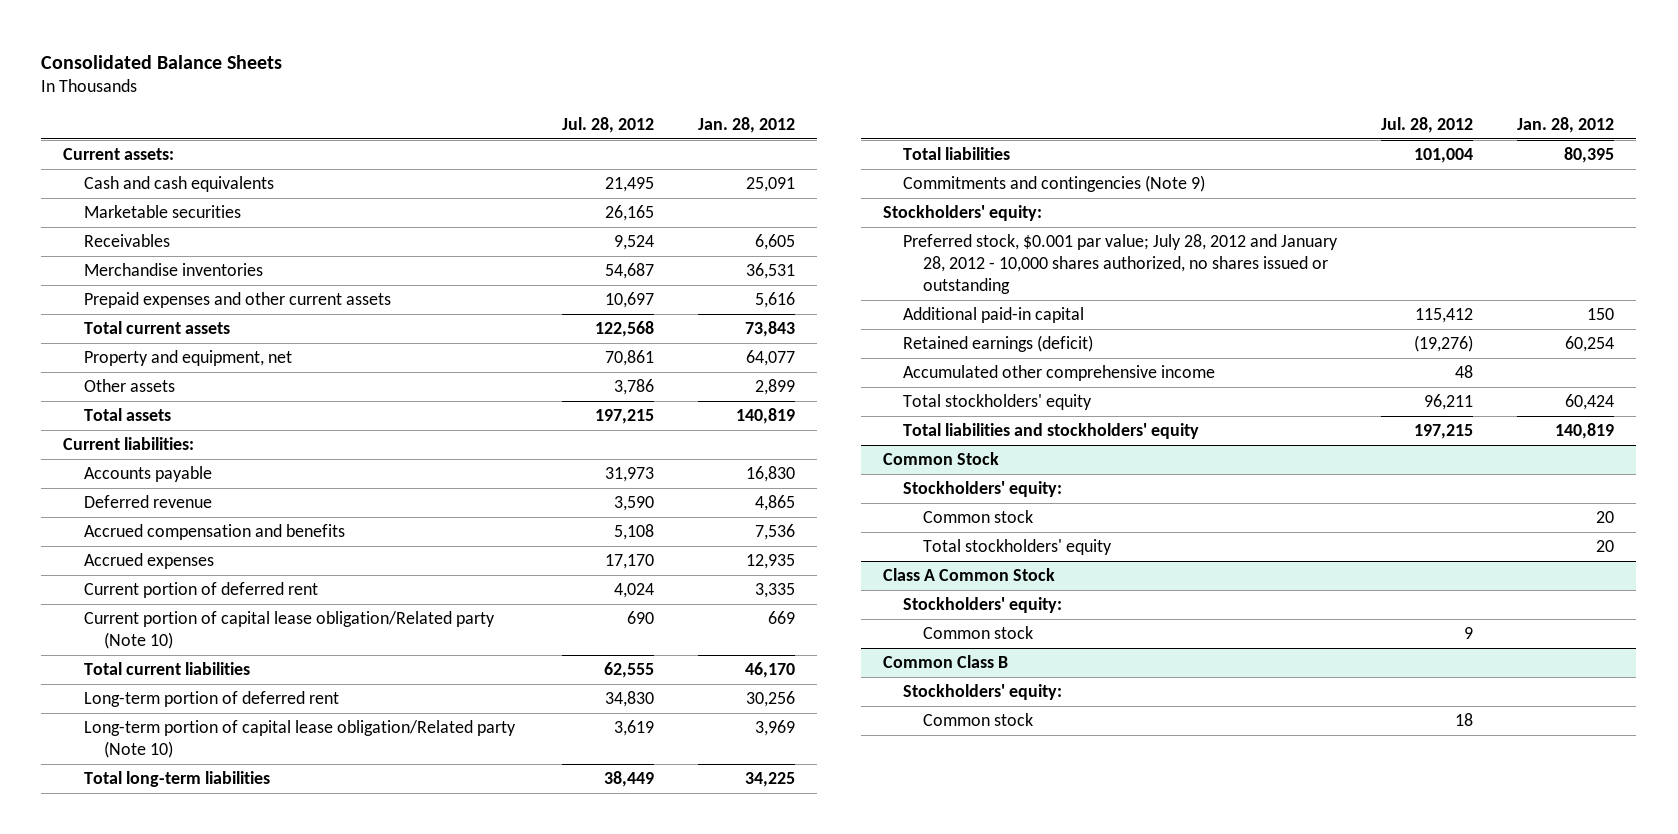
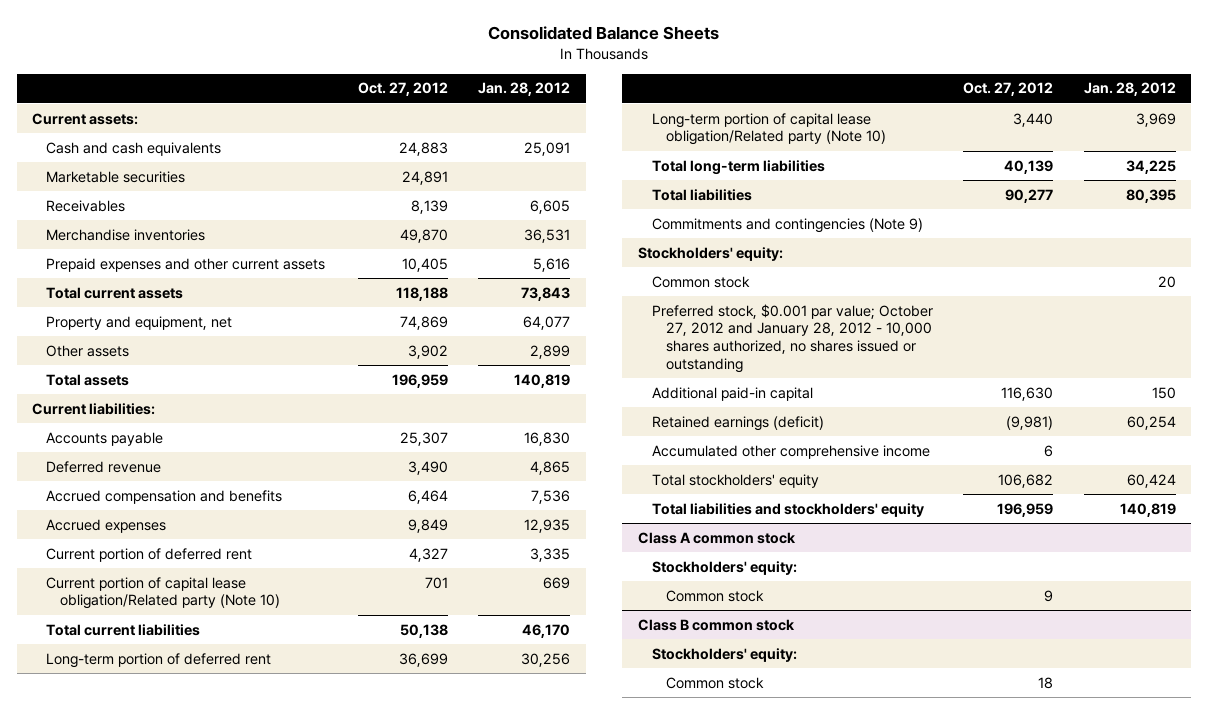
- | Jul. 28, 2012 | Jan. 28, 2012
+ | Oct. 27, 2012 | Jan. 28, 2012
- Preferred stock, $0.001 par value; July 28, 2012 and January 28, 2012 - 10,000 shares authorized, no shares issued or outstanding
+ Common stock | | 20
+ Preferred stock, $0.001 par value; October 27, 2012 and January 28, 2012 - 10,000 shares authorized, no shares issued or outstanding
- Common Stock
- Stockholders' equity:
- Common stock | | 20
- Total stockholders' equity | | 20
- Class A Common Stock
+ Class A common stock
- Common Class B
+ Class B common stock

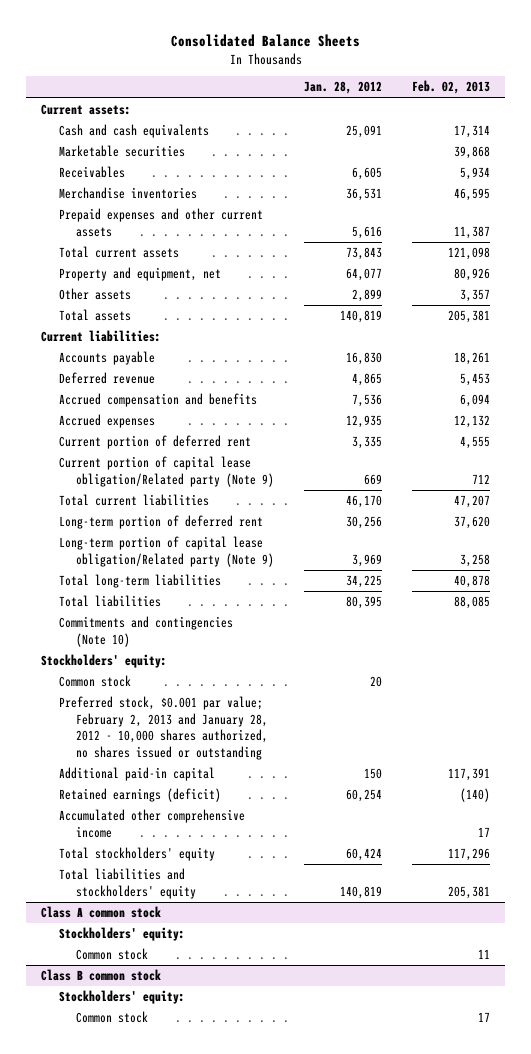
- | Oct. 27, 2012 | Jan. 28, 2012
+ | Jan. 28, 2012 | Feb. 02, 2013
- Current portion of capital lease obligation/Related party (Note 10) | 701 | 669
+ Current portion of capital lease obligation/Related party (Note 9) | 669 | 712
- Long-term portion of capital lease obligation/Related party (Note 10) | 3,440 | 3,969
+ Long-term portion of capital lease obligation/Related party (Note 9) | 3,969 | 3,258
- Commitments and contingencies (Note 9)
+ Commitments and contingencies (Note 10)
- Preferred stock, $0.001 par value; October 27, 2012 and January 28, 2012 - 10,000 shares authorized, no shares issued or outstanding
+ Preferred stock, $0.001 par value; February 2, 2013 and January 28, 2012 - 10,000 shares authorized, no shares issued or outstanding

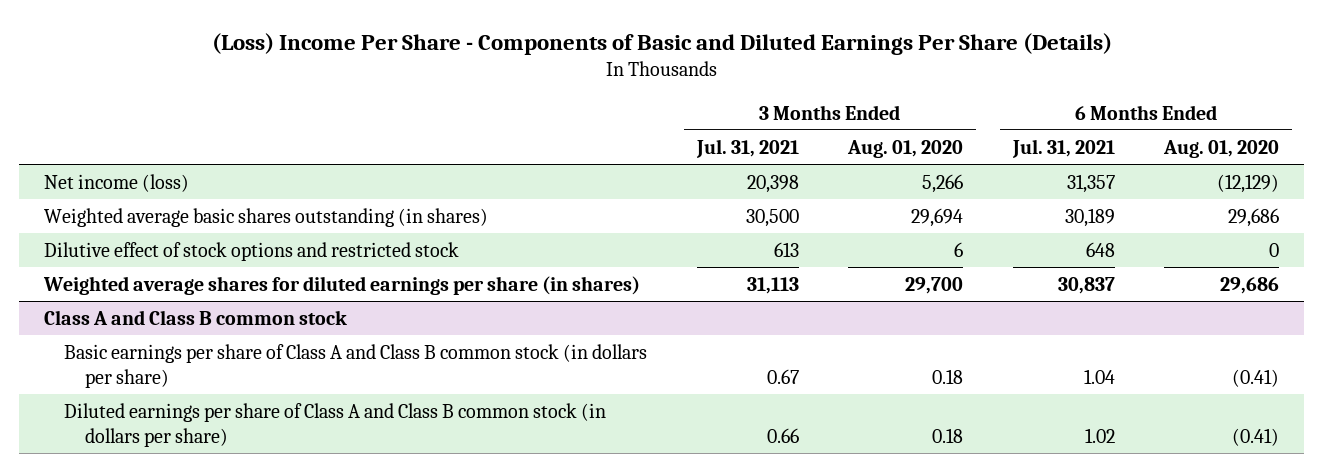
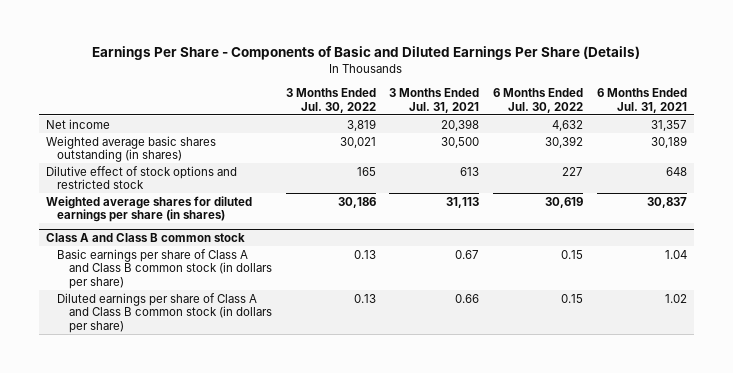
- (Loss) Income Per Share - Components of Basic and Diluted Earnings Per Share (Details)
+ Earnings Per Share - Components of Basic and Diluted Earnings Per Share (Details)
- | 3 Months Ended Jul. 31, 2021 | 3 Months Ended Aug. 01, 2020 | 6 Months Ended Jul. 31, 2021 | 6 Months Ended Aug. 01, 2020
+ | 3 Months Ended Jul. 30, 2022 | 3 Months Ended Jul. 31, 2021 | 6 Months Ended Jul. 30, 2022 | 6 Months Ended Jul. 31, 2021
- Net income (loss) | 20,398 | 5,266 | 31,357 | (12,129)
+ Net income | 3,819 | 20,398 | 4,632 | 31,357

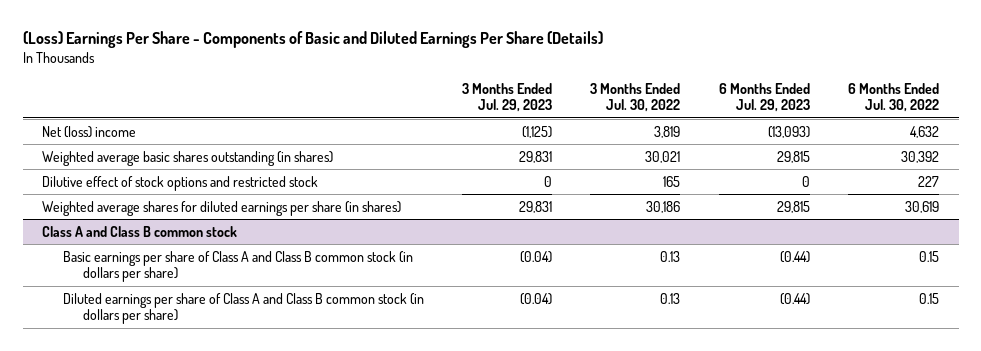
- Earnings Per Share - Components of Basic and Diluted Earnings Per Share (Details)
+ (Loss) Earnings Per Share - Components of Basic and Diluted Earnings Per Share (Details)
- | 3 Months Ended Jul. 30, 2022 | 3 Months Ended Jul. 31, 2021 | 6 Months Ended Jul. 30, 2022 | 6 Months Ended Jul. 31, 2021
+ | 3 Months Ended Jul. 29, 2023 | 3 Months Ended Jul. 30, 2022 | 6 Months Ended Jul. 29, 2023 | 6 Months Ended Jul. 30, 2022
- Net income | 3,819 | 20,398 | 4,632 | 31,357
+ Net (loss) income | (1,125) | 3,819 | (13,093) | 4,632

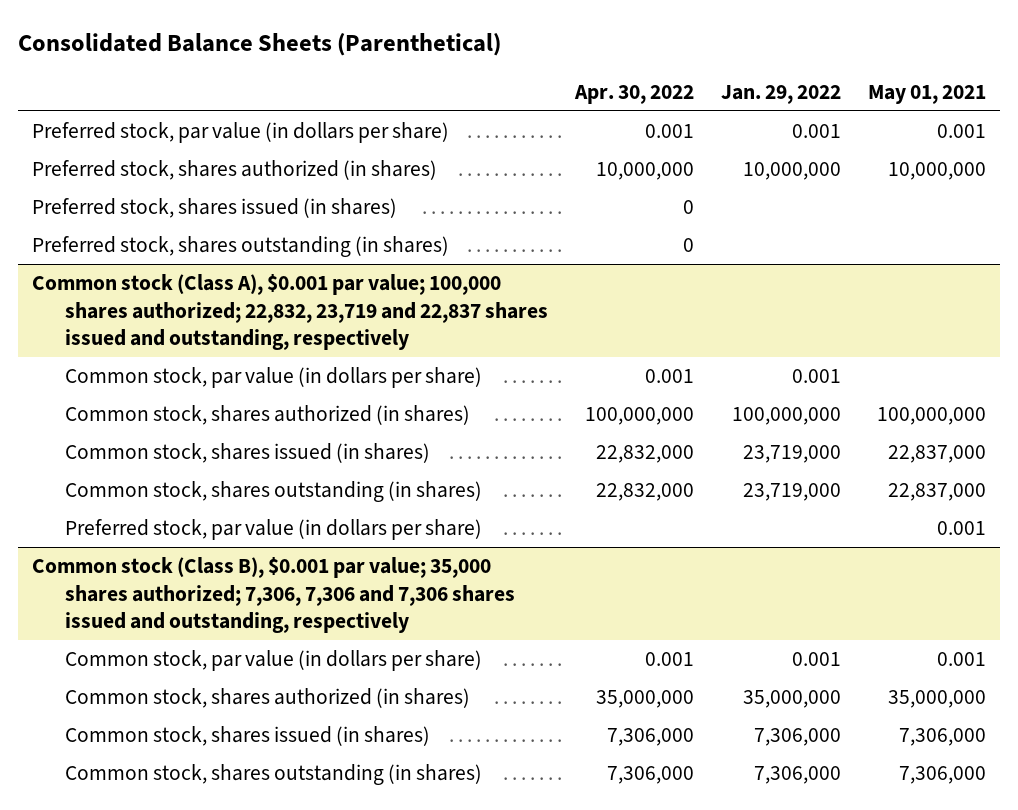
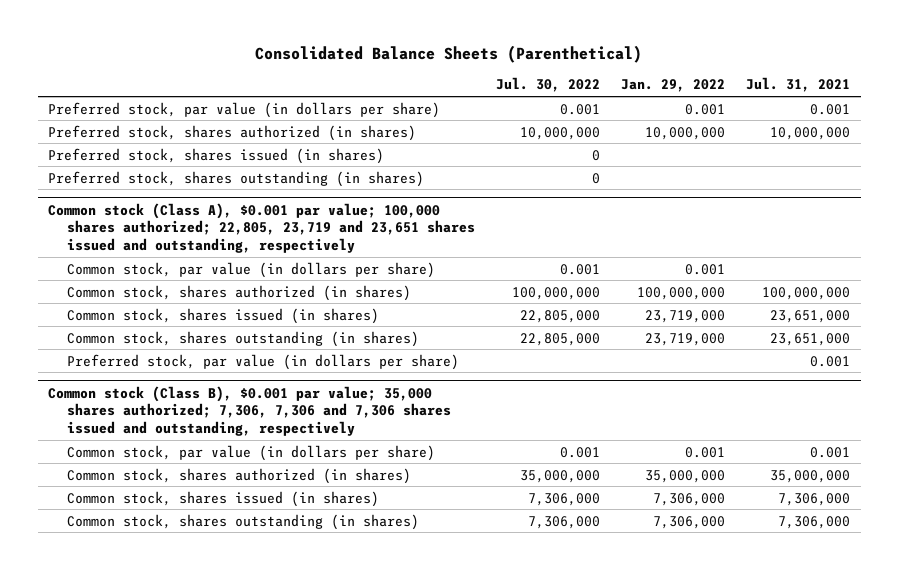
- | Apr. 30, 2022 | Jan. 29, 2022 | May 01, 2021
+ | Jul. 30, 2022 | Jan. 29, 2022 | Jul. 31, 2021
- Common stock (Class A), $0.001 par value; 100,000 shares authorized; 22,832, 23,719 and 22,837 shares issued and outstanding, respectively
+ Common stock (Class A), $0.001 par value; 100,000 shares authorized; 22,805, 23,719 and 23,651 shares issued and outstanding, respectively

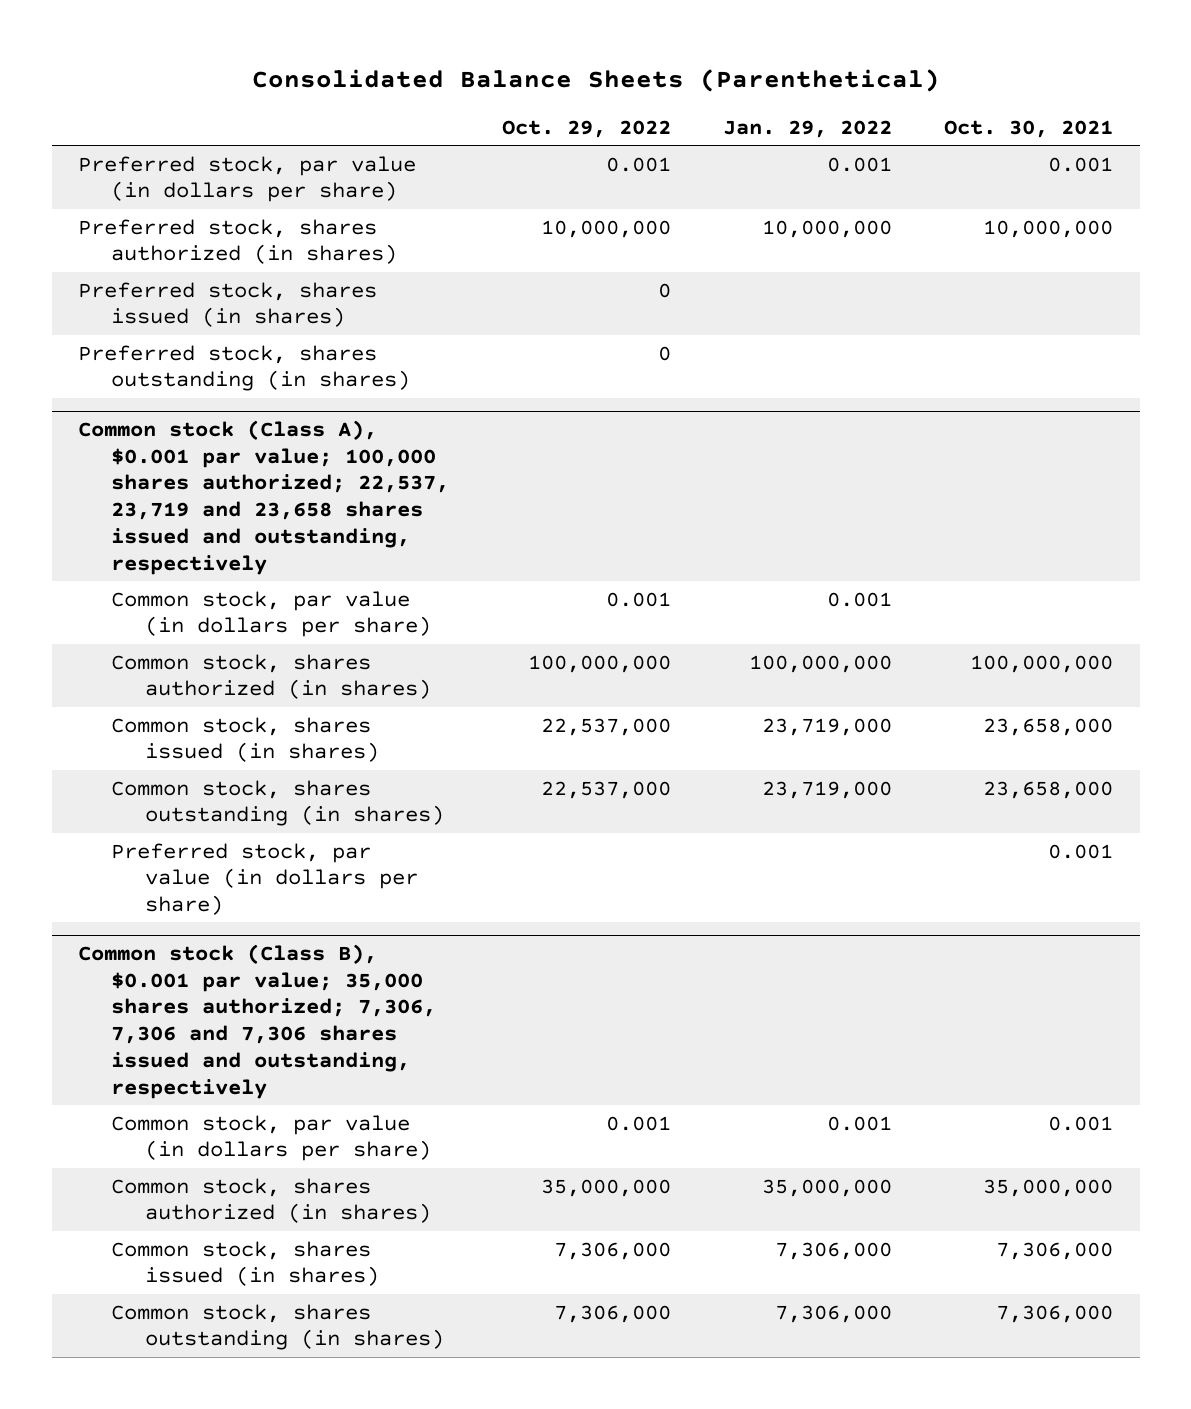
- | Jul. 30, 2022 | Jan. 29, 2022 | Jul. 31, 2021
+ | Oct. 29, 2022 | Jan. 29, 2022 | Oct. 30, 2021
- Common stock (Class A), $0.001 par value; 100,000 shares authorized; 22,805, 23,719 and 23,651 shares issued and outstanding, respectively
+ Common stock (Class A), $0.001 par value; 100,000 shares authorized; 22,537, 23,719 and 23,658 shares issued and outstanding, respectively

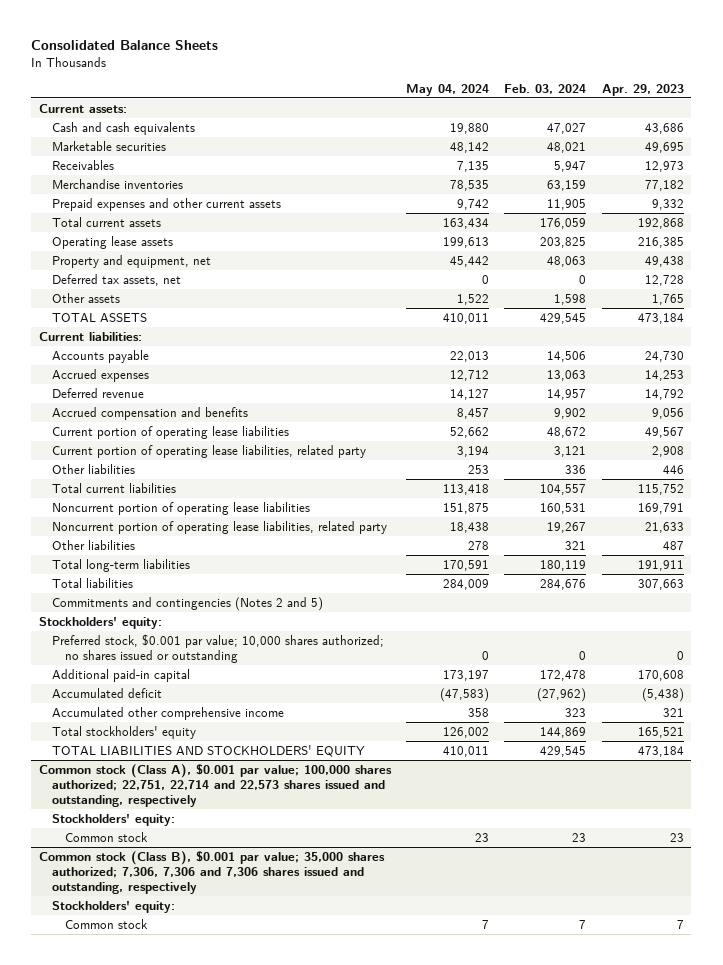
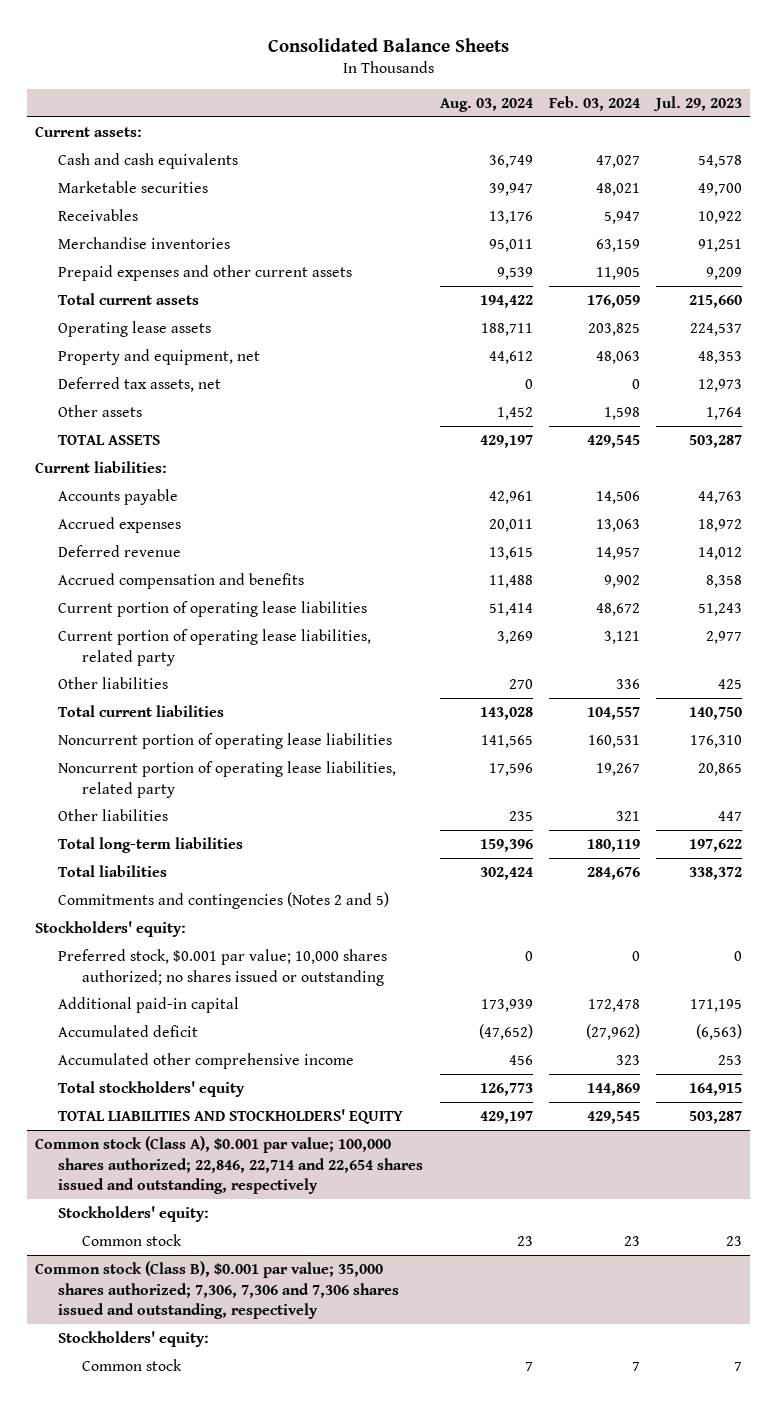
- | May 04, 2024 | Feb. 03, 2024 | Apr. 29, 2023
+ | Aug. 03, 2024 | Feb. 03, 2024 | Jul. 29, 2023
- Common stock (Class A), $0.001 par value; 100,000 shares authorized; 22,751, 22,714 and 22,573 shares issued and outstanding, respectively
+ Common stock (Class A), $0.001 par value; 100,000 shares authorized; 22,846, 22,714 and 22,654 shares issued and outstanding, respectively

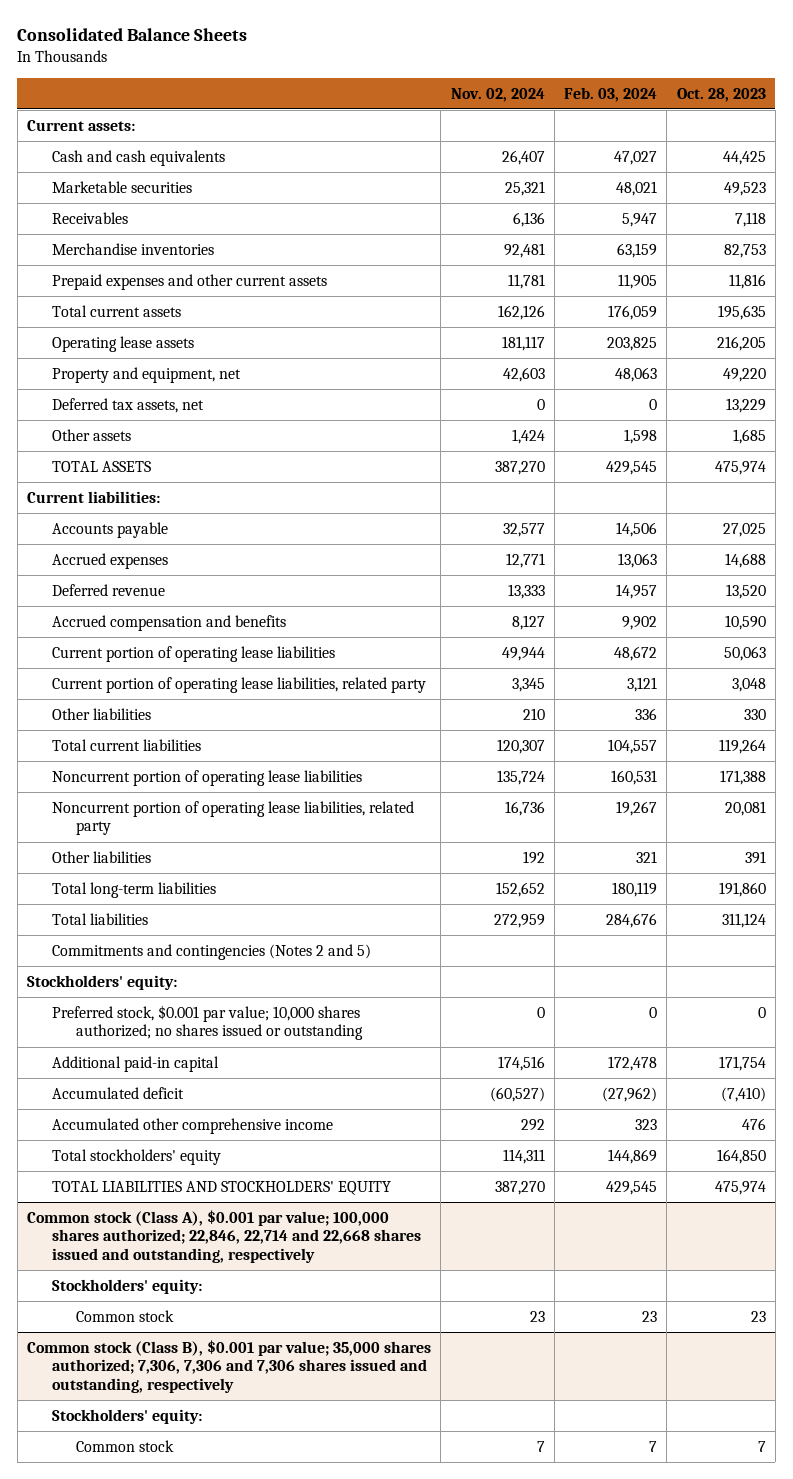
- | Aug. 03, 2024 | Feb. 03, 2024 | Jul. 29, 2023
+ | Nov. 02, 2024 | Feb. 03, 2024 | Oct. 28, 2023
- Common stock (Class A), $0.001 par value; 100,000 shares authorized; 22,846, 22,714 and 22,654 shares issued and outstanding, respectively
+ Common stock (Class A), $0.001 par value; 100,000 shares authorized; 22,846, 22,714 and 22,668 shares issued and outstanding, respectively

